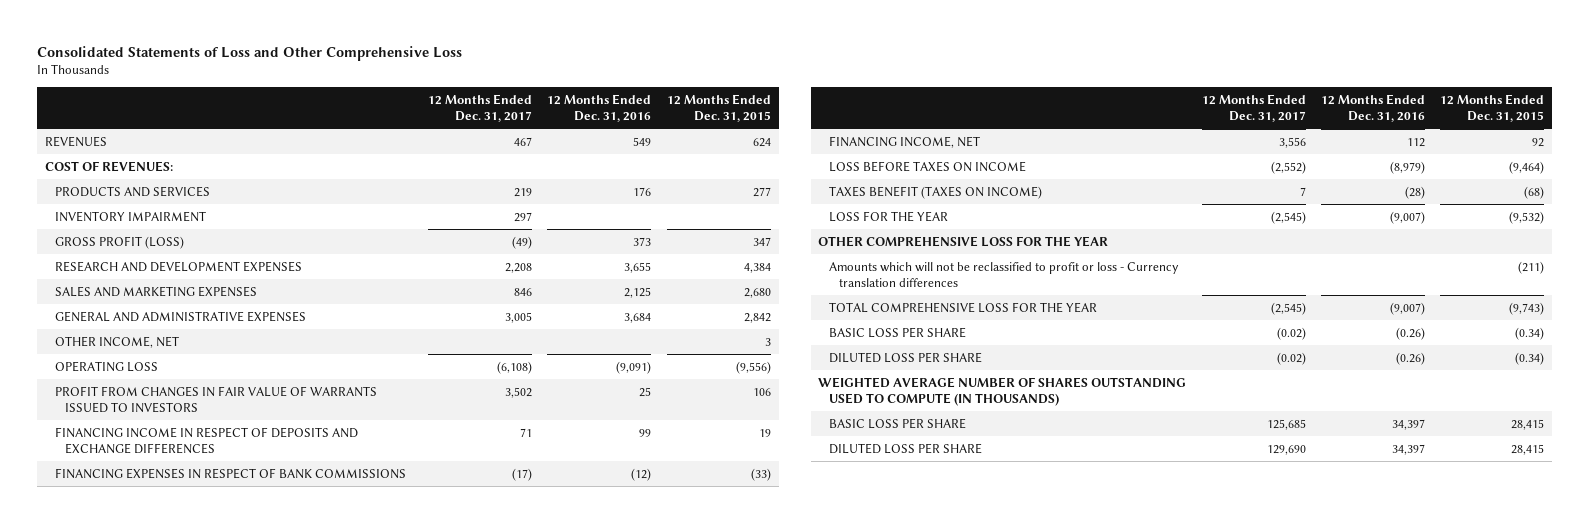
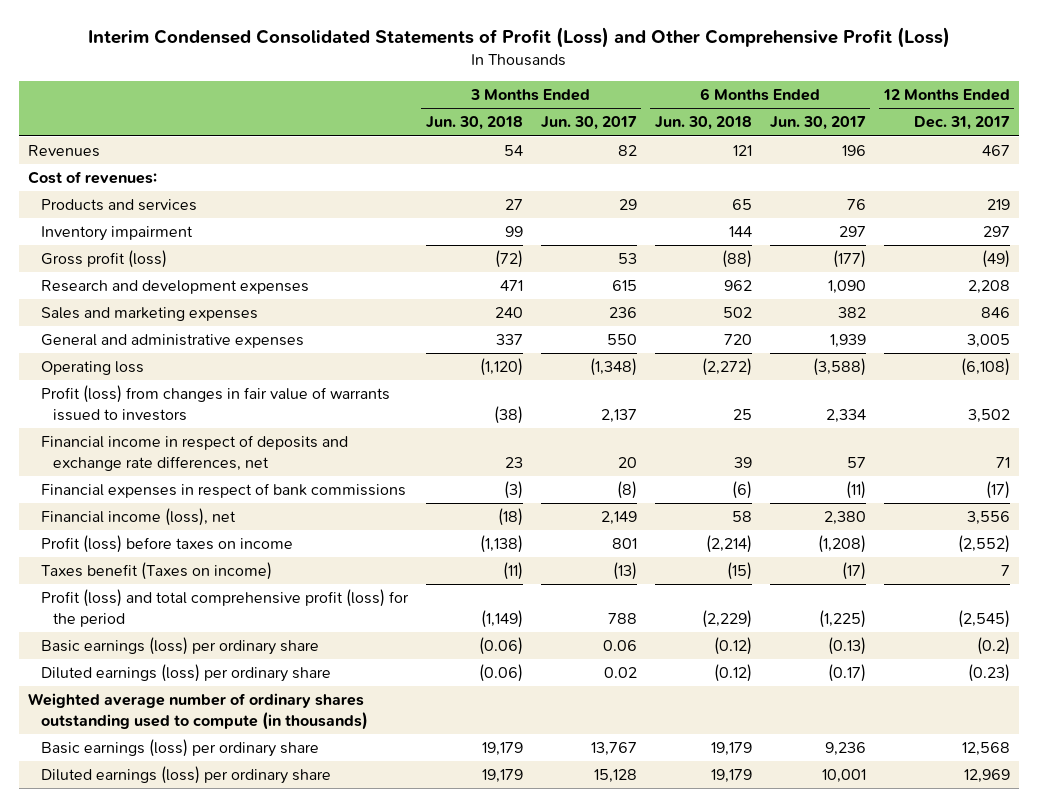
- Consolidated Statements of Loss and Other Comprehensive Loss
+ Interim Condensed Consolidated Statements of Profit (Loss) and Other Comprehensive Profit (Loss)
- | 12 Months Ended Dec. 31, 2017 | 12 Months Ended Dec. 31, 2016 | 12 Months Ended Dec. 31, 2015
+ | 3 Months Ended Jun. 30, 2018 | 3 Months Ended Jun. 30, 2017 | 6 Months Ended Jun. 30, 2018 | 6 Months Ended Jun. 30, 2017 | 12 Months Ended Dec. 31, 2017
- REVENUES | 467 | 549 | 624
- COST OF REVENUES:
- PRODUCTS AND SERVICES | 219 | 176 | 277
- INVENTORY IMPAIRMENT | 297 | |
- GROSS PROFIT (LOSS) | (49) | 373 | 347
- RESEARCH AND DEVELOPMENT EXPENSES | 2,208 | 3,655 | 4,384
- SALES AND MARKETING EXPENSES | 846 | 2,125 | 2,680
- GENERAL AND ADMINISTRATIVE EXPENSES | 3,005 | 3,684 | 2,842
- OTHER INCOME, NET | | | 3
- OPERATING LOSS | (6,108) | (9,091) | (9,556)
- PROFIT FROM CHANGES IN FAIR VALUE OF WARRANTS ISSUED TO INVESTORS | 3,502 | 25 | 106
- FINANCING INCOME IN RESPECT OF DEPOSITS AND EXCHANGE DIFFERENCES | 71 | 99 | 19
- FINANCING EXPENSES IN RESPECT OF BANK COMMISSIONS | (17) | (12) | (33)
- FINANCING INCOME, NET | 3,556 | 112 | 92
- LOSS BEFORE TAXES ON INCOME | (2,552) | (8,979) | (9,464)
- TAXES BENEFIT (TAXES ON INCOME) | 7 | (28) | (68)
- LOSS FOR THE YEAR | (2,545) | (9,007) | (9,532)
- OTHER COMPREHENSIVE LOSS FOR THE YEAR
- Amounts which will not be reclassified to profit or loss - Currency translation differences | | | (211)
- TOTAL COMPREHENSIVE LOSS FOR THE YEAR | (2,545) | (9,007) | (9,743)
- BASIC LOSS PER SHARE | (0.02) | (0.26) | (0.34)
- DILUTED LOSS PER SHARE | (0.02) | (0.26) | (0.34)
- WEIGHTED AVERAGE NUMBER OF SHARES OUTSTANDING USED TO COMPUTE (IN THOUSANDS)
- BASIC LOSS PER SHARE | 125,685 | 34,397 | 28,415
- DILUTED LOSS PER SHARE | 129,690 | 34,397 | 28,415
+ Revenues | 54 | 82 | 121 | 196 | 467
+ Cost of revenues:
+ Products and services | 27 | 29 | 65 | 76 | 219
+ Inventory impairment | 99 | | 144 | 297 | 297
+ Gross profit (loss) | (72) | 53 | (88) | (177) | (49)
+ Research and development expenses | 471 | 615 | 962 | 1,090 | 2,208
+ Sales and marketing expenses | 240 | 236 | 502 | 382 | 846
+ General and administrative expenses | 337 | 550 | 720 | 1,939 | 3,005
+ Operating loss | (1,120) | (1,348) | (2,272) | (3,588) | (6,108)
+ Profit (loss) from changes in fair value of warrants issued to investors | (38) | 2,137 | 25 | 2,334 | 3,502
+ Financial income in respect of deposits and exchange rate differences, net | 23 | 20 | 39 | 57 | 71
+ Financial expenses in respect of bank commissions | (3) | (8) | (6) | (11) | (17)
+ Financial income (loss), net | (18) | 2,149 | 58 | 2,380 | 3,556
+ Profit (loss) before taxes on income | (1,138) | 801 | (2,214) | (1,208) | (2,552)
+ Taxes benefit (Taxes on income) | (11) | (13) | (15) | (17) | 7
+ Profit (loss) and total comprehensive profit (loss) for the period | (1,149) | 788 | (2,229) | (1,225) | (2,545)
+ Basic earnings (loss) per ordinary share | (0.06) | 0.06 | (0.12) | (0.13) | (0.2)
+ Diluted earnings (loss) per ordinary share | (0.06) | 0.02 | (0.12) | (0.17) | (0.23)
+ Weighted average number of ordinary shares outstanding used to compute (in thousands)
+ Basic earnings (loss) per ordinary share | 19,179 | 13,767 | 19,179 | 9,236 | 12,568
+ Diluted earnings (loss) per ordinary share | 19,179 | 15,128 | 19,179 | 10,001 | 12,969

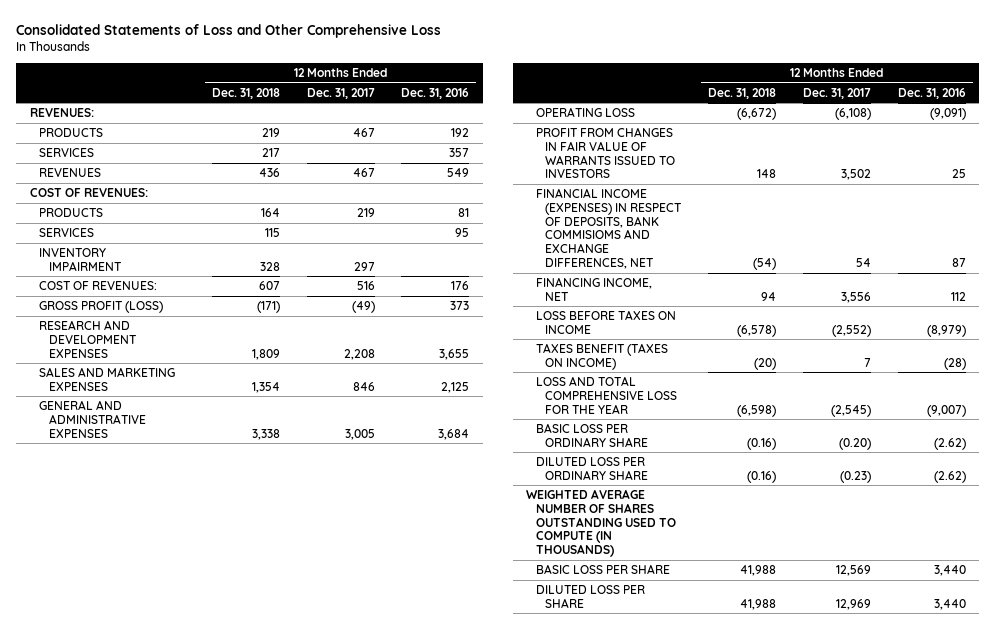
- Interim Condensed Consolidated Statements of Profit (Loss) and Other Comprehensive Profit (Loss)
+ Consolidated Statements of Loss and Other Comprehensive Loss
- | 3 Months Ended Jun. 30, 2018 | 3 Months Ended Jun. 30, 2017 | 6 Months Ended Jun. 30, 2018 | 6 Months Ended Jun. 30, 2017 | 12 Months Ended Dec. 31, 2017
+ | 12 Months Ended Dec. 31, 2018 | 12 Months Ended Dec. 31, 2017 | 12 Months Ended Dec. 31, 2016
- Revenues | 54 | 82 | 121 | 196 | 467
- Cost of revenues:
- Products and services | 27 | 29 | 65 | 76 | 219
- Inventory impairment | 99 | | 144 | 297 | 297
- Gross profit (loss) | (72) | 53 | (88) | (177) | (49)
- Research and development expenses | 471 | 615 | 962 | 1,090 | 2,208
- Sales and marketing expenses | 240 | 236 | 502 | 382 | 846
- General and administrative expenses | 337 | 550 | 720 | 1,939 | 3,005
- Operating loss | (1,120) | (1,348) | (2,272) | (3,588) | (6,108)
- Profit (loss) from changes in fair value of warrants issued to investors | (38) | 2,137 | 25 | 2,334 | 3,502
- Financial income in respect of deposits and exchange rate differences, net | 23 | 20 | 39 | 57 | 71
- Financial expenses in respect of bank commissions | (3) | (8) | (6) | (11) | (17)
- Financial income (loss), net | (18) | 2,149 | 58 | 2,380 | 3,556
- Profit (loss) before taxes on income | (1,138) | 801 | (2,214) | (1,208) | (2,552)
- Taxes benefit (Taxes on income) | (11) | (13) | (15) | (17) | 7
- Profit (loss) and total comprehensive profit (loss) for the period | (1,149) | 788 | (2,229) | (1,225) | (2,545)
- Basic earnings (loss) per ordinary share | (0.06) | 0.06 | (0.12) | (0.13) | (0.2)
- Diluted earnings (loss) per ordinary share | (0.06) | 0.02 | (0.12) | (0.17) | (0.23)
- Weighted average number of ordinary shares outstanding used to compute (in thousands)
- Basic earnings (loss) per ordinary share | 19,179 | 13,767 | 19,179 | 9,236 | 12,568
- Diluted earnings (loss) per ordinary share | 19,179 | 15,128 | 19,179 | 10,001 | 12,969
+ REVENUES:
+ PRODUCTS | 219 | 467 | 192
+ SERVICES | 217 | | 357
+ REVENUES | 436 | 467 | 549
+ COST OF REVENUES:
+ PRODUCTS | 164 | 219 | 81
+ SERVICES | 115 | | 95
+ INVENTORY IMPAIRMENT | 328 | 297 |
+ COST OF REVENUES: | 607 | 516 | 176
+ GROSS PROFIT (LOSS) | (171) | (49) | 373
+ RESEARCH AND DEVELOPMENT EXPENSES | 1,809 | 2,208 | 3,655
+ SALES AND MARKETING EXPENSES | 1,354 | 846 | 2,125
+ GENERAL AND ADMINISTRATIVE EXPENSES | 3,338 | 3,005 | 3,684
+ OPERATING LOSS | (6,672) | (6,108) | (9,091)
+ PROFIT FROM CHANGES IN FAIR VALUE OF WARRANTS ISSUED TO INVESTORS | 148 | 3,502 | 25
+ FINANCIAL INCOME (EXPENSES) IN RESPECT OF DEPOSITS, BANK COMMISIOMS AND EXCHANGE DIFFERENCES, NET | (54) | 54 | 87
+ FINANCING INCOME, NET | 94 | 3,556 | 112
+ LOSS BEFORE TAXES ON INCOME | (6,578) | (2,552) | (8,979)
+ TAXES BENEFIT (TAXES ON INCOME) | (20) | 7 | (28)
+ LOSS AND TOTAL COMPREHENSIVE LOSS FOR THE YEAR | (6,598) | (2,545) | (9,007)
+ BASIC LOSS PER ORDINARY SHARE | (0.16) | (0.20) | (2.62)
+ DILUTED LOSS PER ORDINARY SHARE | (0.16) | (0.23) | (2.62)
+ WEIGHTED AVERAGE NUMBER OF SHARES OUTSTANDING USED TO COMPUTE (IN THOUSANDS)
+ BASIC LOSS PER SHARE | 41,988 | 12,569 | 3,440
+ DILUTED LOSS PER SHARE | 41,988 | 12,969 | 3,440

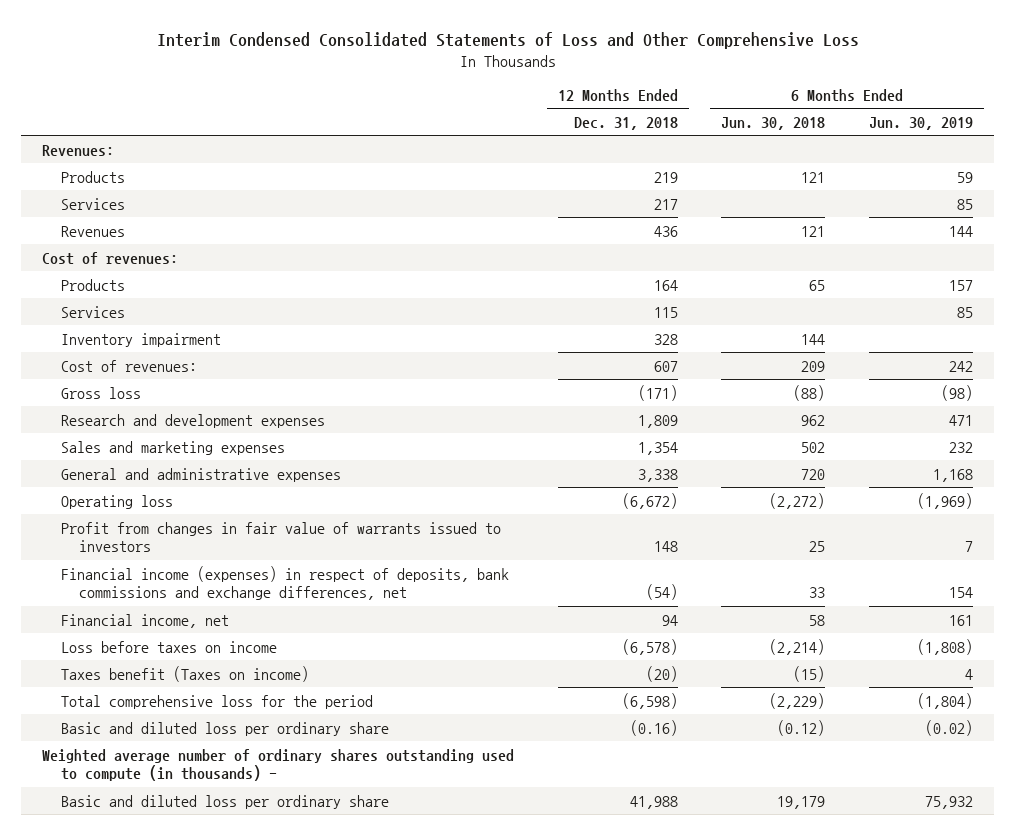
- Consolidated Statements of Loss and Other Comprehensive Loss
+ Interim Condensed Consolidated Statements of Loss and Other Comprehensive Loss
- | 12 Months Ended Dec. 31, 2018 | 12 Months Ended Dec. 31, 2017 | 12 Months Ended Dec. 31, 2016
+ | 12 Months Ended Dec. 31, 2018 | 6 Months Ended Jun. 30, 2018 | 6 Months Ended Jun. 30, 2019
- REVENUES:
- PRODUCTS | 219 | 467 | 192
- SERVICES | 217 | | 357
- REVENUES | 436 | 467 | 549
- COST OF REVENUES:
- PRODUCTS | 164 | 219 | 81
- SERVICES | 115 | | 95
- INVENTORY IMPAIRMENT | 328 | 297 |
- COST OF REVENUES: | 607 | 516 | 176
- GROSS PROFIT (LOSS) | (171) | (49) | 373
- RESEARCH AND DEVELOPMENT EXPENSES | 1,809 | 2,208 | 3,655
- SALES AND MARKETING EXPENSES | 1,354 | 846 | 2,125
- GENERAL AND ADMINISTRATIVE EXPENSES | 3,338 | 3,005 | 3,684
- OPERATING LOSS | (6,672) | (6,108) | (9,091)
- PROFIT FROM CHANGES IN FAIR VALUE OF WARRANTS ISSUED TO INVESTORS | 148 | 3,502 | 25
- FINANCIAL INCOME (EXPENSES) IN RESPECT OF DEPOSITS, BANK COMMISIOMS AND EXCHANGE DIFFERENCES, NET | (54) | 54 | 87
- FINANCING INCOME, NET | 94 | 3,556 | 112
- LOSS BEFORE TAXES ON INCOME | (6,578) | (2,552) | (8,979)
- TAXES BENEFIT (TAXES ON INCOME) | (20) | 7 | (28)
- LOSS AND TOTAL COMPREHENSIVE LOSS FOR THE YEAR | (6,598) | (2,545) | (9,007)
- BASIC LOSS PER ORDINARY SHARE | (0.16) | (0.20) | (2.62)
- DILUTED LOSS PER ORDINARY SHARE | (0.16) | (0.23) | (2.62)
- WEIGHTED AVERAGE NUMBER OF SHARES OUTSTANDING USED TO COMPUTE (IN THOUSANDS)
- BASIC LOSS PER SHARE | 41,988 | 12,569 | 3,440
- DILUTED LOSS PER SHARE | 41,988 | 12,969 | 3,440
+ Revenues:
+ Products | 219 | 121 | 59
+ Services | 217 | | 85
+ Revenues | 436 | 121 | 144
+ Cost of revenues:
+ Products | 164 | 65 | 157
+ Services | 115 | | 85
+ Inventory impairment | 328 | 144 |
+ Cost of revenues: | 607 | 209 | 242
+ Gross loss | (171) | (88) | (98)
+ Research and development expenses | 1,809 | 962 | 471
+ Sales and marketing expenses | 1,354 | 502 | 232
+ General and administrative expenses | 3,338 | 720 | 1,168
+ Operating loss | (6,672) | (2,272) | (1,969)
+ Profit from changes in fair value of warrants issued to investors | 148 | 25 | 7
+ Financial income (expenses) in respect of deposits, bank commissions and exchange differences, net | (54) | 33 | 154
+ Financial income, net | 94 | 58 | 161
+ Loss before taxes on income | (6,578) | (2,214) | (1,808)
+ Taxes benefit (Taxes on income) | (20) | (15) | 4
+ Total comprehensive loss for the period | (6,598) | (2,229) | (1,804)
+ Basic and diluted loss per ordinary share | (0.16) | (0.12) | (0.02)
+ Weighted average number of ordinary shares outstanding used to compute (in thousands) -
+ Basic and diluted loss per ordinary share | 41,988 | 19,179 | 75,932

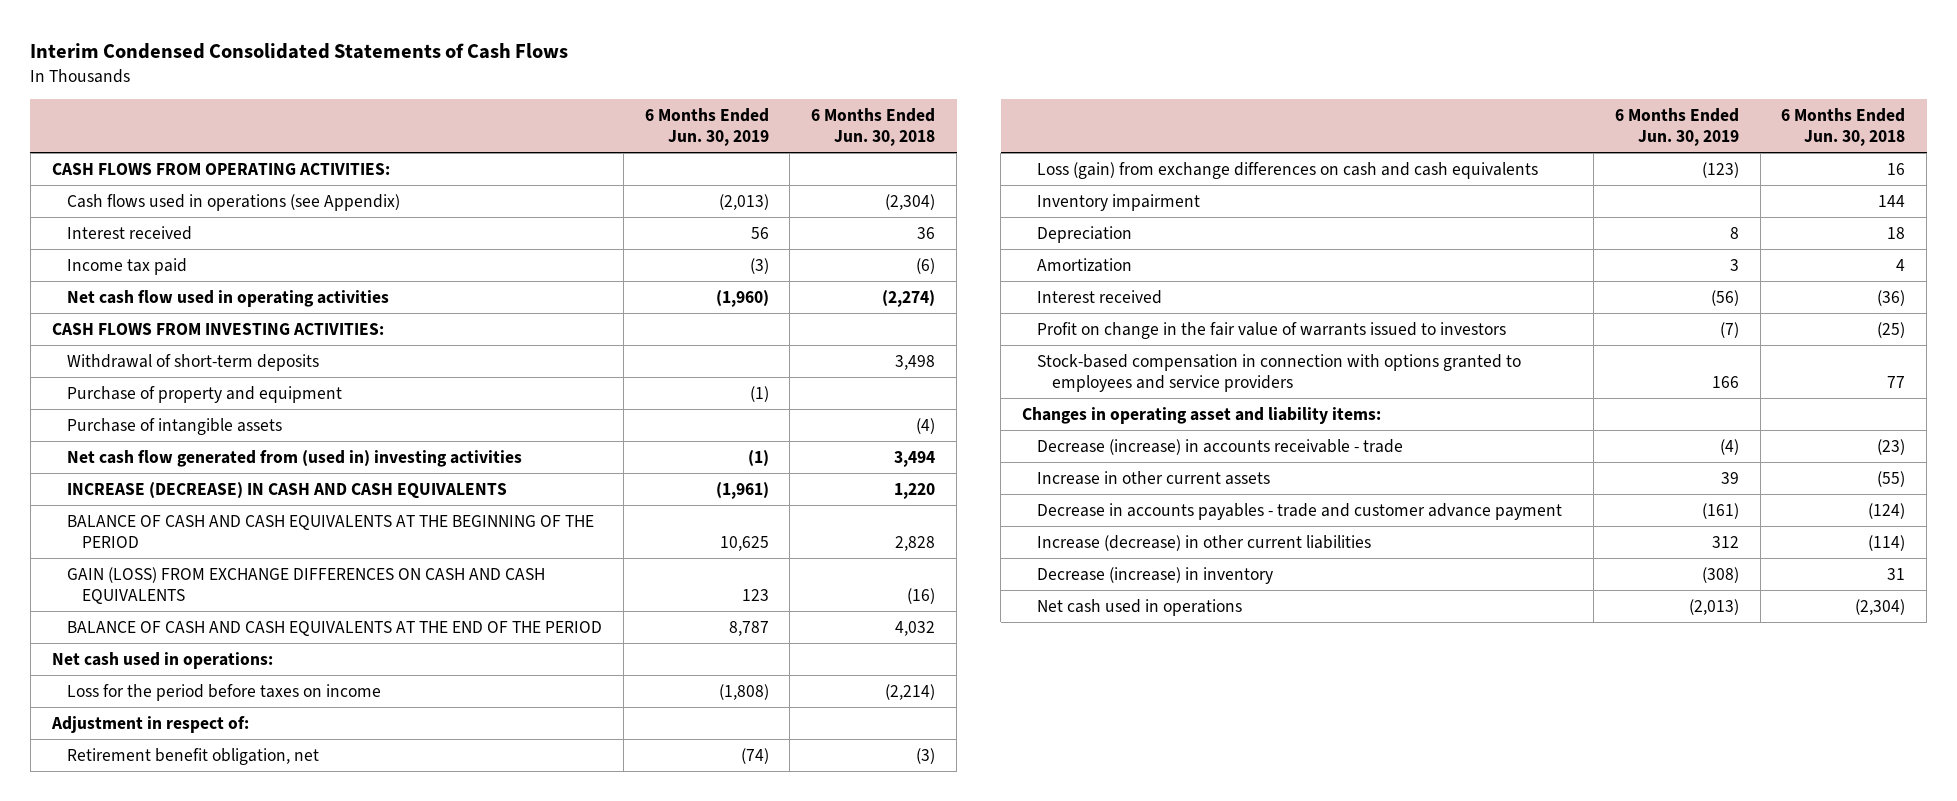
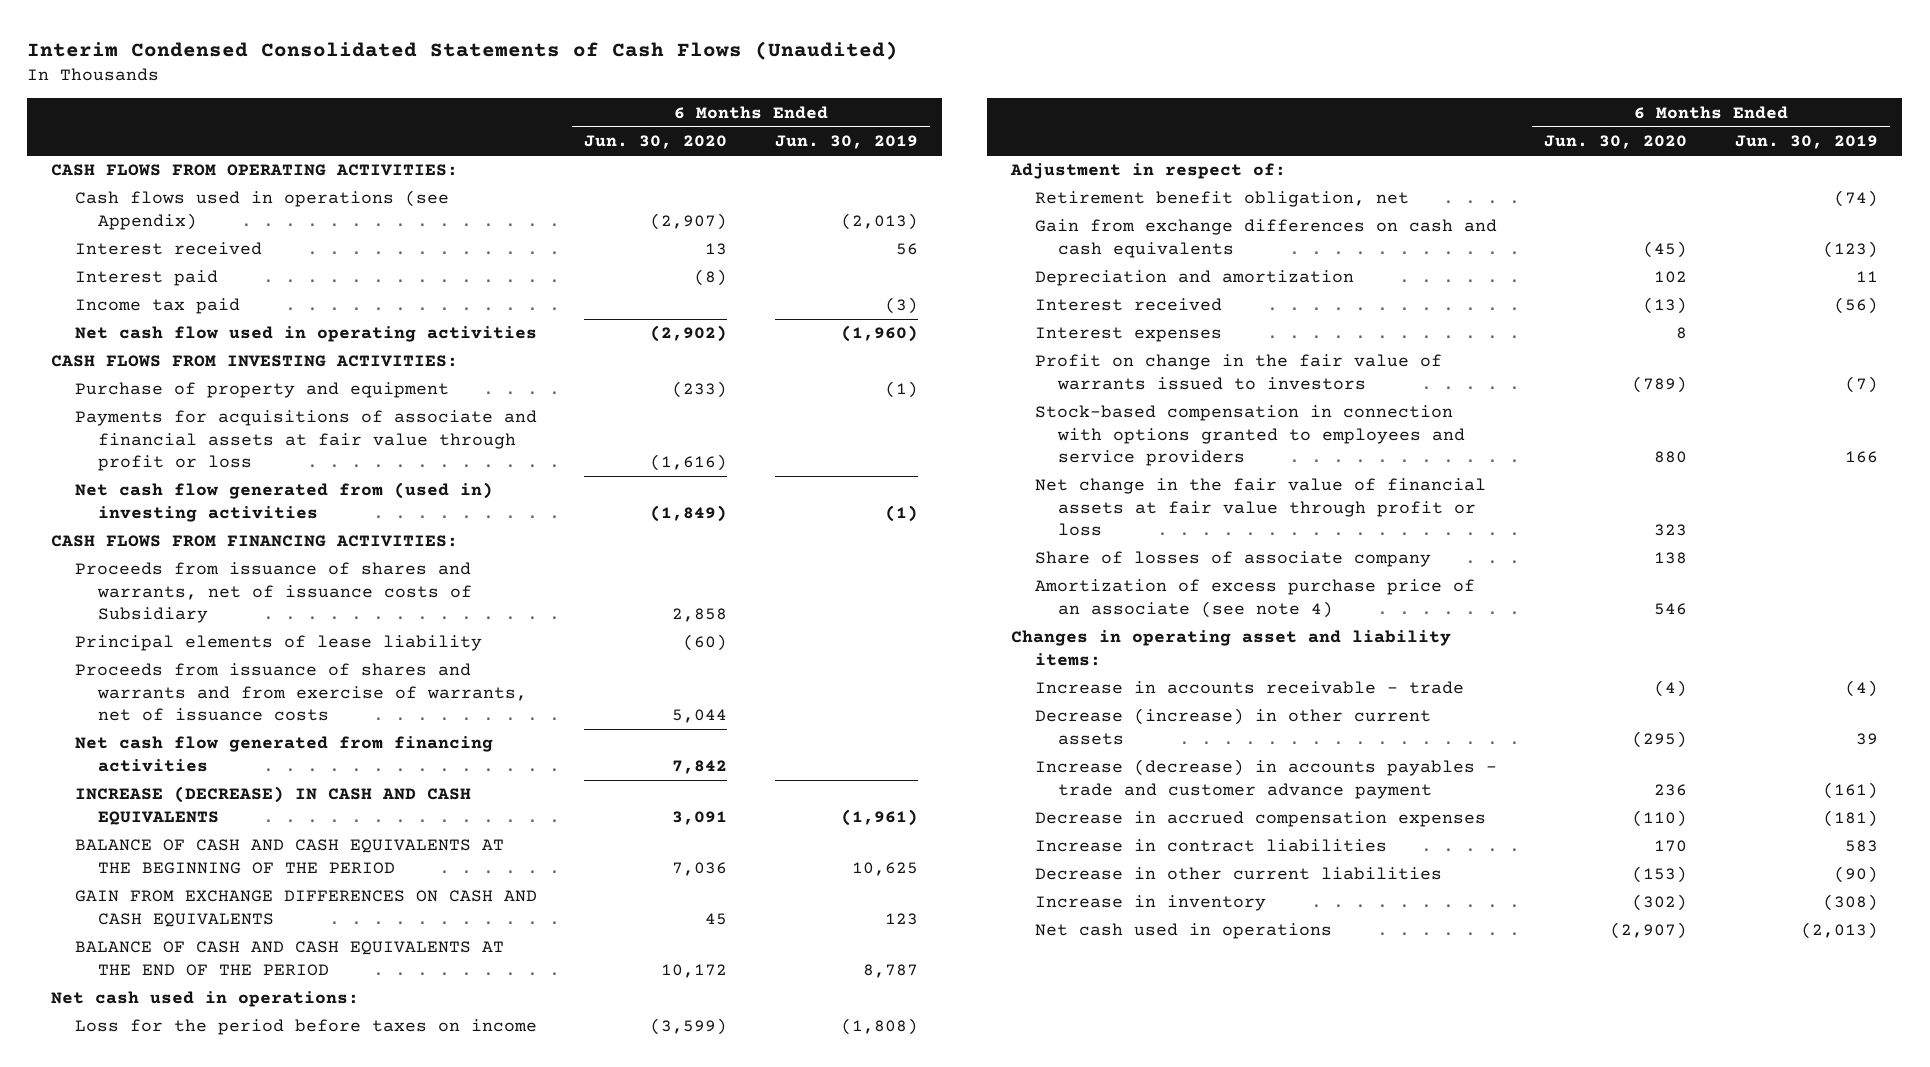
- Interim Condensed Consolidated Statements of Cash Flows
+ Interim Condensed Consolidated Statements of Cash Flows (Unaudited)
- | 6 Months Ended Jun. 30, 2019 | 6 Months Ended Jun. 30, 2018
+ | 6 Months Ended Jun. 30, 2020 | 6 Months Ended Jun. 30, 2019
+ Interest paid | (8) |
- Withdrawal of short-term deposits | | 3,498
- Purchase of intangible assets | | (4)
+ Payments for acquisitions of associate and financial assets at fair value through profit or loss | (1,616) |
+ CASH FLOWS FROM FINANCING ACTIVITIES:
+ Proceeds from issuance of shares and warrants, net of issuance costs of Subsidiary | 2,858 |
+ Principal elements of lease liability | (60) |
+ Proceeds from issuance of shares and warrants and from exercise of warrants, net of issuance costs | 5,044 |
+ Net cash flow generated from financing activities | 7,842 |
- GAIN (LOSS) FROM EXCHANGE DIFFERENCES ON CASH AND CASH EQUIVALENTS | 123 | (16)
+ GAIN FROM EXCHANGE DIFFERENCES ON CASH AND CASH EQUIVALENTS | 45 | 123
- Loss (gain) from exchange differences on cash and cash equivalents | (123) | 16
- Inventory impairment | | 144
- Depreciation | 8 | 18
- Amortization | 3 | 4
+ Gain from exchange differences on cash and cash equivalents | (45) | (123)
+ Depreciation and amortization | 102 | 11
+ Interest expenses | 8 |
+ Net change in the fair value of financial assets at fair value through profit or loss | 323 |
+ Share of losses of associate company | 138 |
+ Amortization of excess purchase price of an associate (see note 4) | 546 |
- Decrease (increase) in accounts receivable - trade | (4) | (23)
- Increase in other current assets | 39 | (55)
- Decrease in accounts payables - trade and customer advance payment | (161) | (124)
- Increase (decrease) in other current liabilities | 312 | (114)
- Decrease (increase) in inventory | (308) | 31
+ Increase in accounts receivable - trade | (4) | (4)
+ Decrease (increase) in other current assets | (295) | 39
+ Increase (decrease) in accounts payables - trade and customer advance payment | 236 | (161)
+ Decrease in accrued compensation expenses | (110) | (181)
+ Increase in contract liabilities | 170 | 583
+ Decrease in other current liabilities | (153) | (90)
+ Increase in inventory | (302) | (308)

